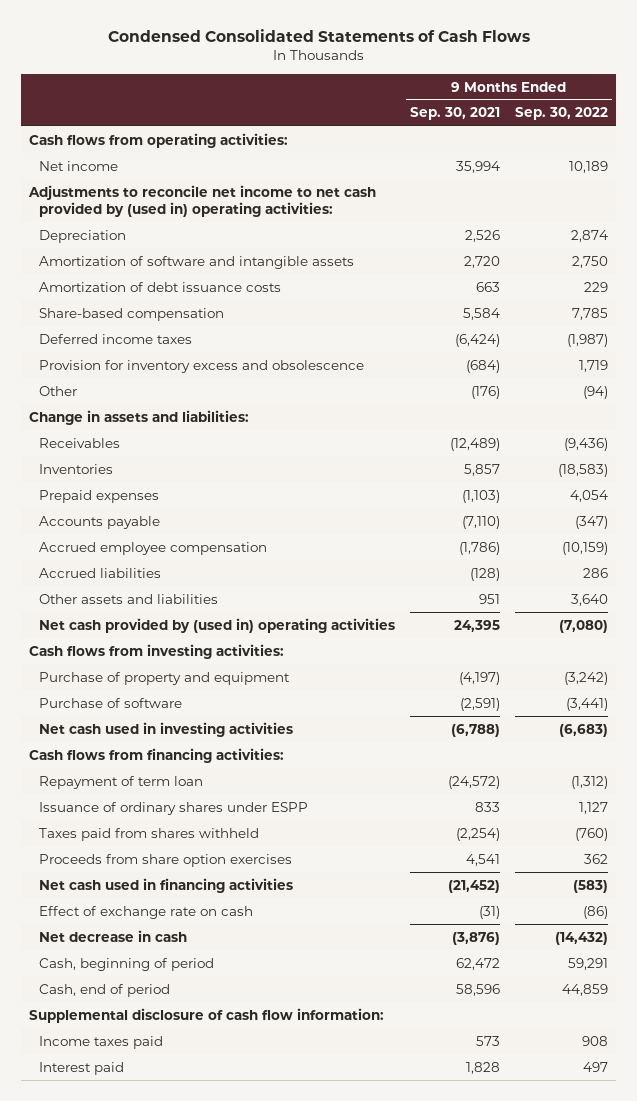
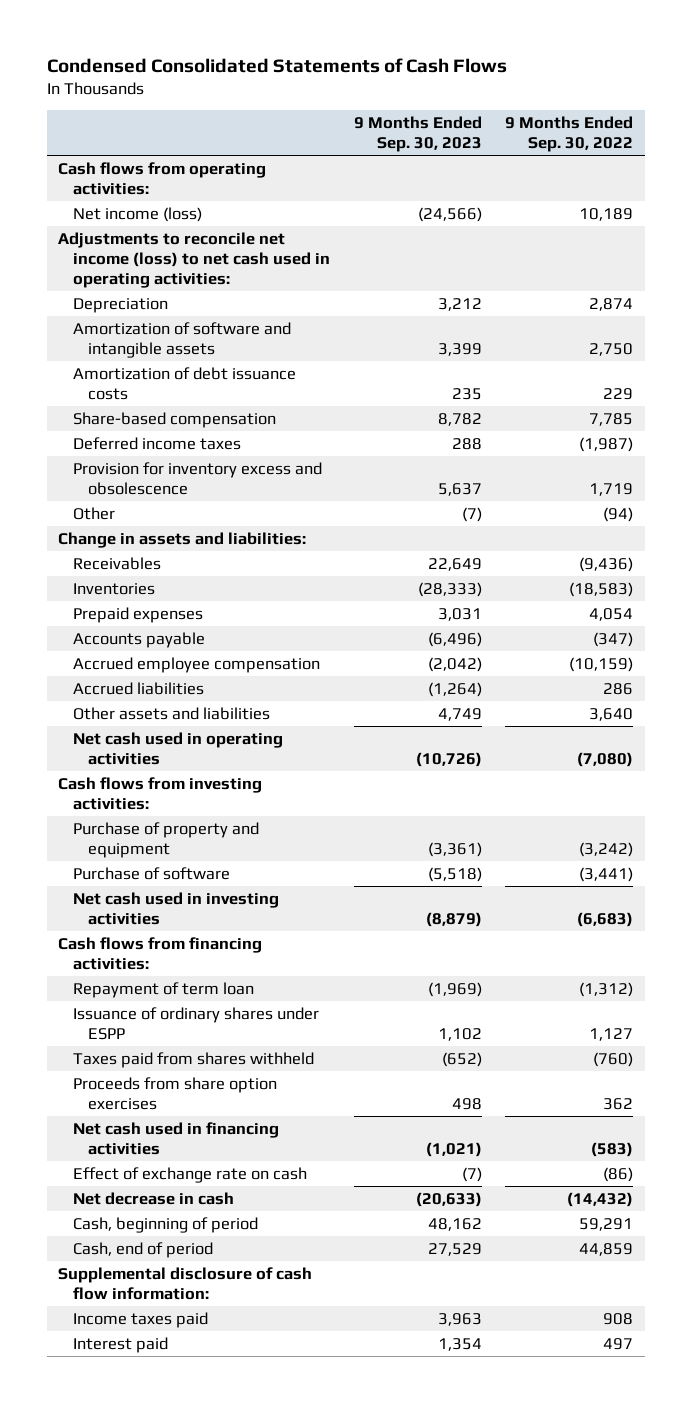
- | 9 Months Ended Sep. 30, 2021 | 9 Months Ended Sep. 30, 2022
+ | 9 Months Ended Sep. 30, 2023 | 9 Months Ended Sep. 30, 2022
- Net income | 35,994 | 10,189
- Adjustments to reconcile net income to net cash provided by (used in) operating activities:
+ Net income (loss) | (24,566) | 10,189
+ Adjustments to reconcile net income (loss) to net cash used in operating activities:
- Net cash provided by (used in) operating activities | 24,395 | (7,080)
+ Net cash used in operating activities | (10,726) | (7,080)

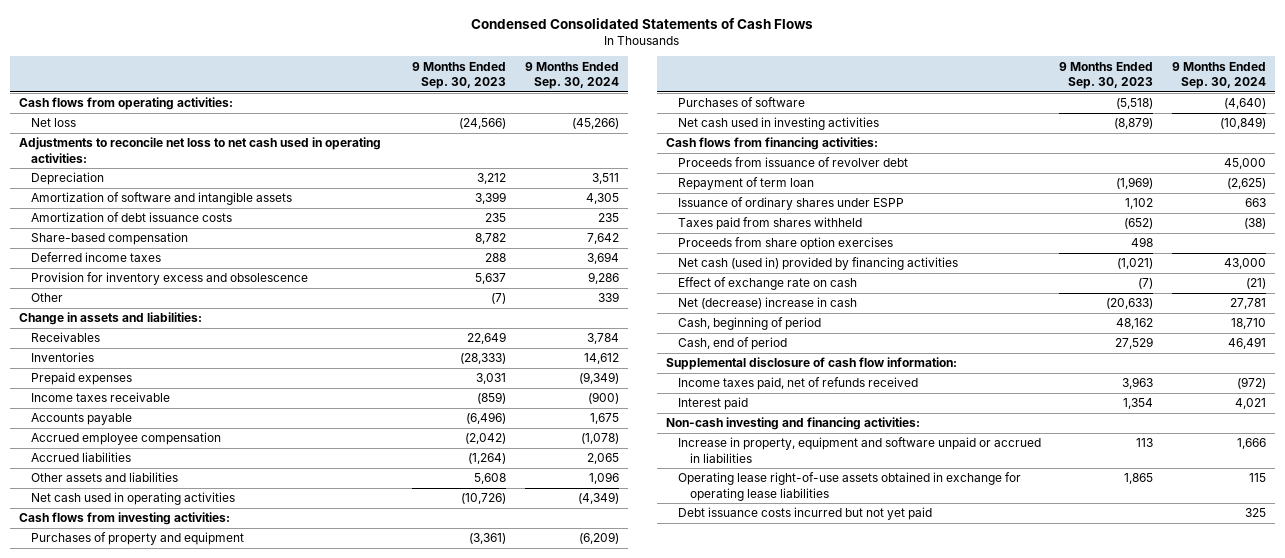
- | 9 Months Ended Sep. 30, 2023 | 9 Months Ended Sep. 30, 2022
+ | 9 Months Ended Sep. 30, 2023 | 9 Months Ended Sep. 30, 2024
- Net income (loss) | (24,566) | 10,189
- Adjustments to reconcile net income (loss) to net cash used in operating activities:
+ Net loss | (24,566) | (45,266)
+ Adjustments to reconcile net loss to net cash used in operating activities:
+ Income taxes receivable | (859) | (900)
- Other assets and liabilities | 4,749 | 3,640
+ Other assets and liabilities | 5,608 | 1,096
- Purchase of property and equipment | (3,361) | (3,242)
- Purchase of software | (5,518) | (3,441)
+ Purchases of property and equipment | (3,361) | (6,209)
+ Purchases of software | (5,518) | (4,640)
+ Proceeds from issuance of revolver debt | | 45,000
- Net cash used in financing activities | (1,021) | (583)
+ Net cash (used in) provided by financing activities | (1,021) | 43,000
- Net decrease in cash | (20,633) | (14,432)
+ Net (decrease) increase in cash | (20,633) | 27,781
- Income taxes paid | 3,963 | 908
+ Income taxes paid, net of refunds received | 3,963 | (972)
+ Non-cash investing and financing activities:
+ Increase in property, equipment and software unpaid or accrued in liabilities | 113 | 1,666
+ Operating lease right-of-use assets obtained in exchange for operating lease liabilities | 1,865 | 115
+ Debt issuance costs incurred but not yet paid | | 325

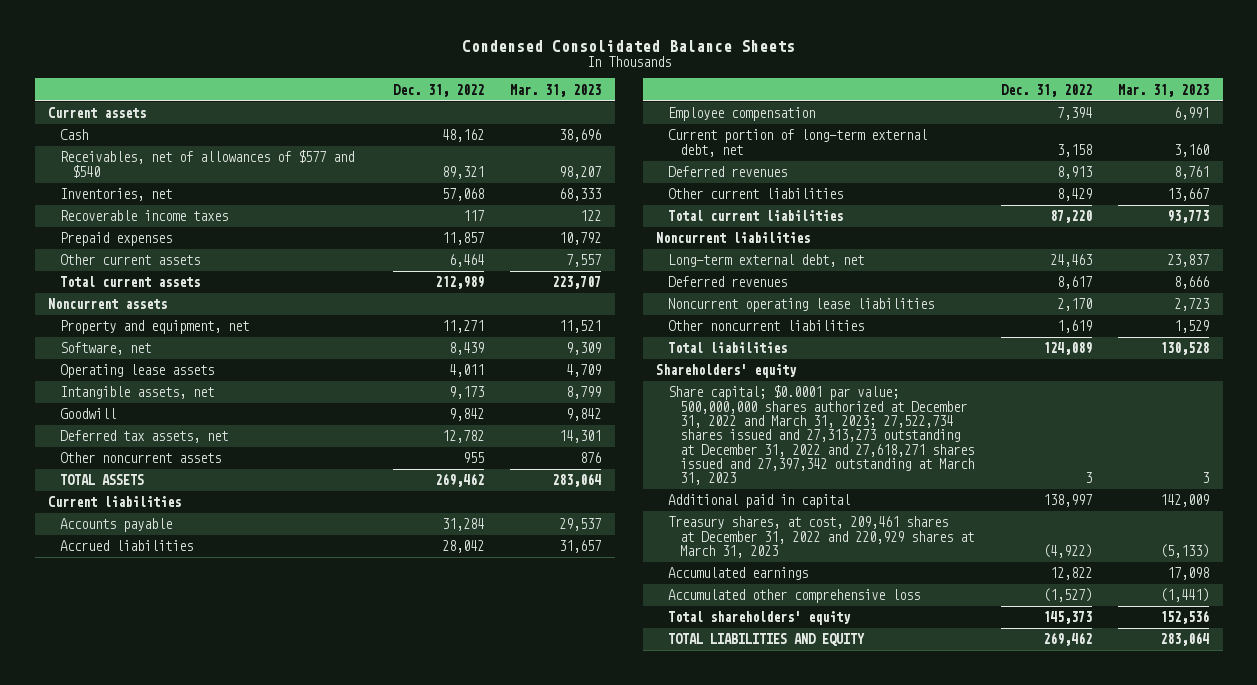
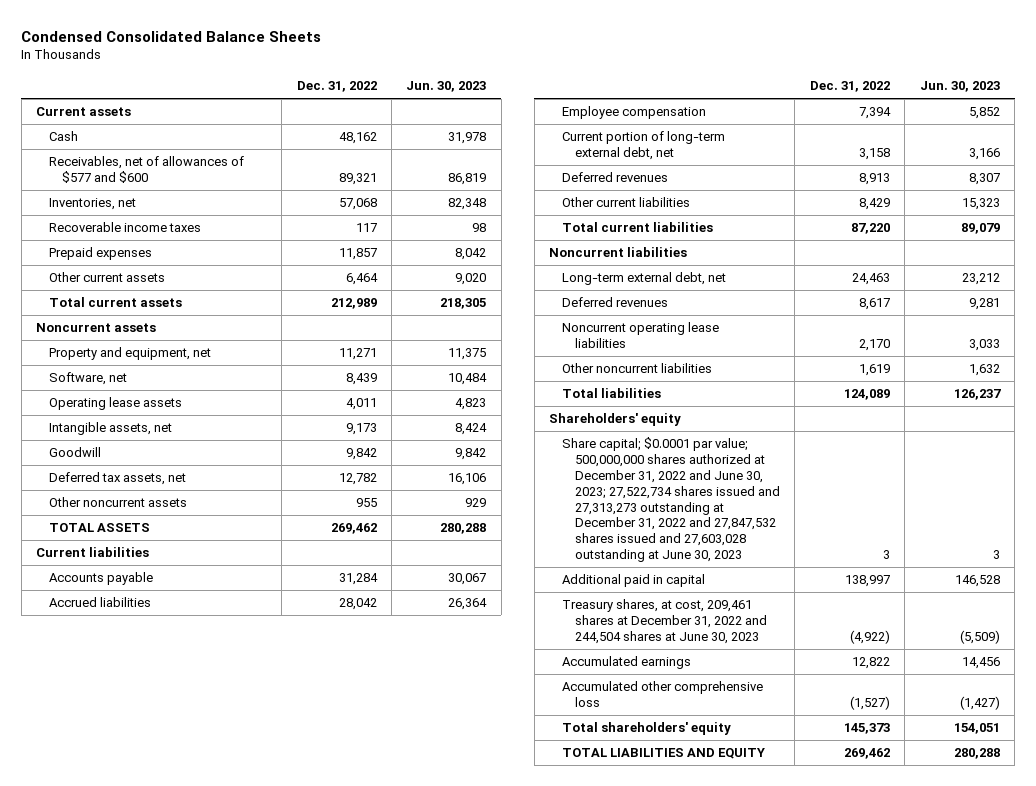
- | Dec. 31, 2022 | Mar. 31, 2023
+ | Dec. 31, 2022 | Jun. 30, 2023
- Receivables, net of allowances of $577 and $540 | 89,321 | 98,207
+ Receivables, net of allowances of $577 and $600 | 89,321 | 86,819
- Share capital; $0.0001 par value; 500,000,000 shares authorized at December 31, 2022 and March 31, 2023; 27,522,734 shares issued and 27,313,273 outstanding at December 31, 2022 and 27,618,271 shares issued and 27,397,342 outstanding at March 31, 2023 | 3 | 3
+ Share capital; $0.0001 par value; 500,000,000 shares authorized at December 31, 2022 and June 30, 2023; 27,522,734 shares issued and 27,313,273 outstanding at December 31, 2022 and 27,847,532 shares issued and 27,603,028 outstanding at June 30, 2023 | 3 | 3
- Treasury shares, at cost, 209,461 shares at December 31, 2022 and 220,929 shares at March 31, 2023 | (4,922) | (5,133)
+ Treasury shares, at cost, 209,461 shares at December 31, 2022 and 244,504 shares at June 30, 2023 | (4,922) | (5,509)

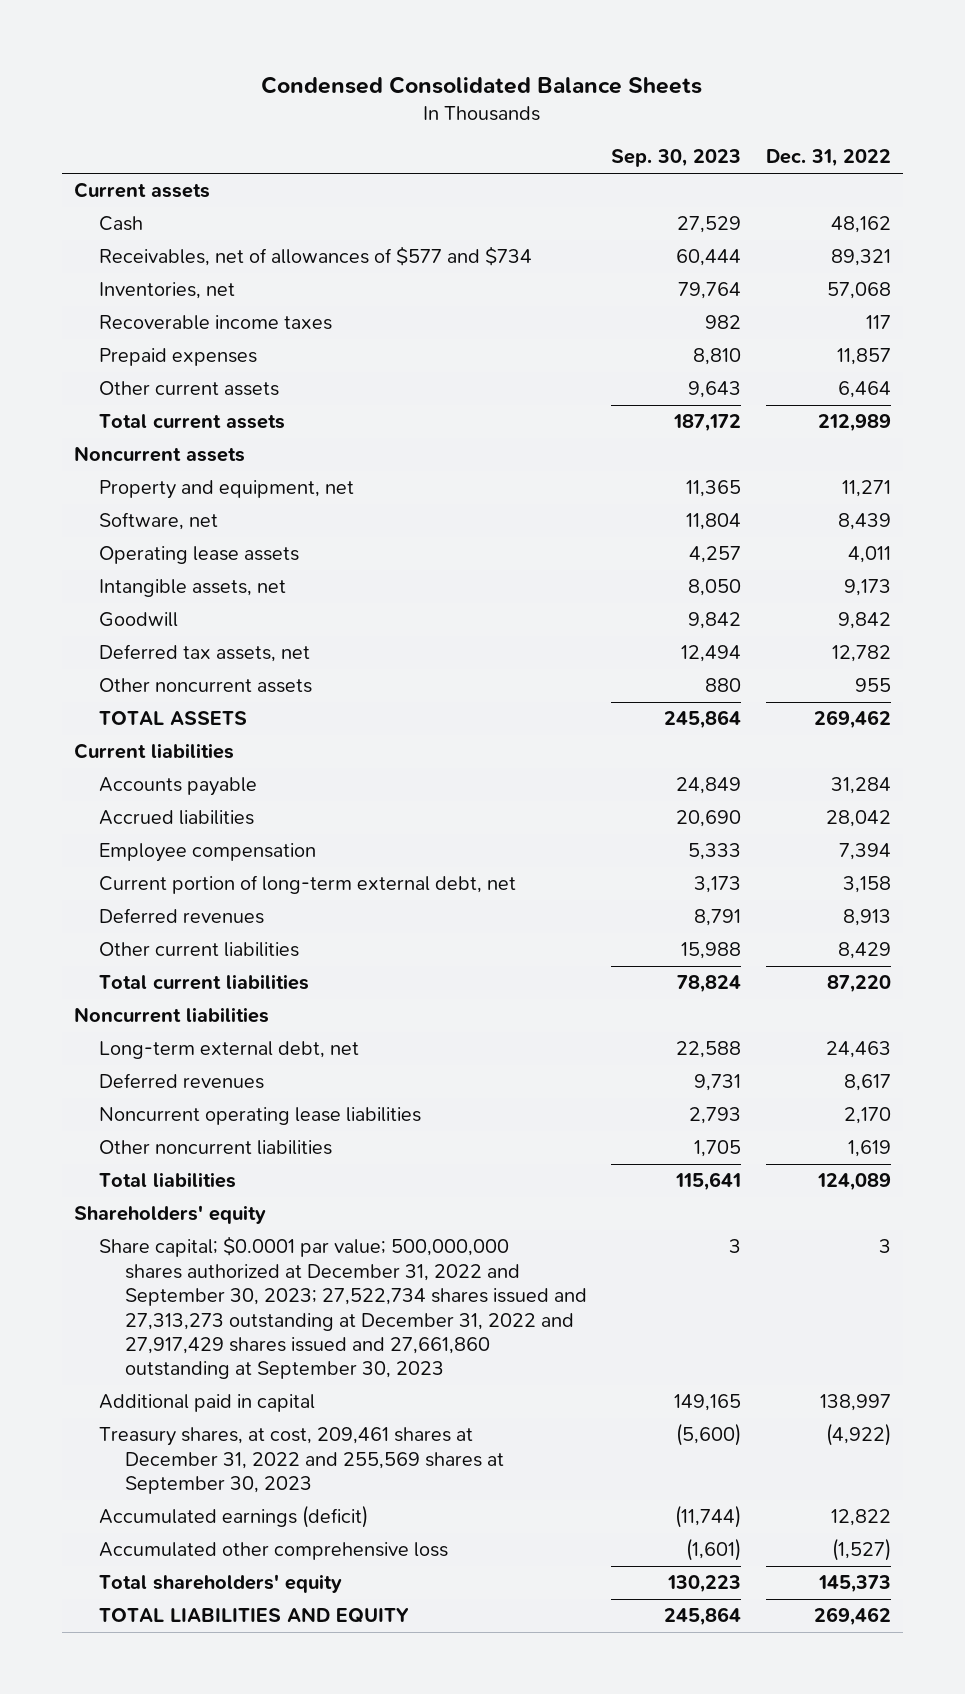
- | Dec. 31, 2022 | Jun. 30, 2023
+ | Sep. 30, 2023 | Dec. 31, 2022
- Receivables, net of allowances of $577 and $600 | 89,321 | 86,819
+ Receivables, net of allowances of $577 and $734 | 60,444 | 89,321
- Share capital; $0.0001 par value; 500,000,000 shares authorized at December 31, 2022 and June 30, 2023; 27,522,734 shares issued and 27,313,273 outstanding at December 31, 2022 and 27,847,532 shares issued and 27,603,028 outstanding at June 30, 2023 | 3 | 3
+ Share capital; $0.0001 par value; 500,000,000 shares authorized at December 31, 2022 and September 30, 2023; 27,522,734 shares issued and 27,313,273 outstanding at December 31, 2022 and 27,917,429 shares issued and 27,661,860 outstanding at September 30, 2023 | 3 | 3
- Treasury shares, at cost, 209,461 shares at December 31, 2022 and 244,504 shares at June 30, 2023 | (4,922) | (5,509)
- Accumulated earnings | 12,822 | 14,456
+ Treasury shares, at cost, 209,461 shares at December 31, 2022 and 255,569 shares at September 30, 2023 | (5,600) | (4,922)
+ Accumulated earnings (deficit) | (11,744) | 12,822

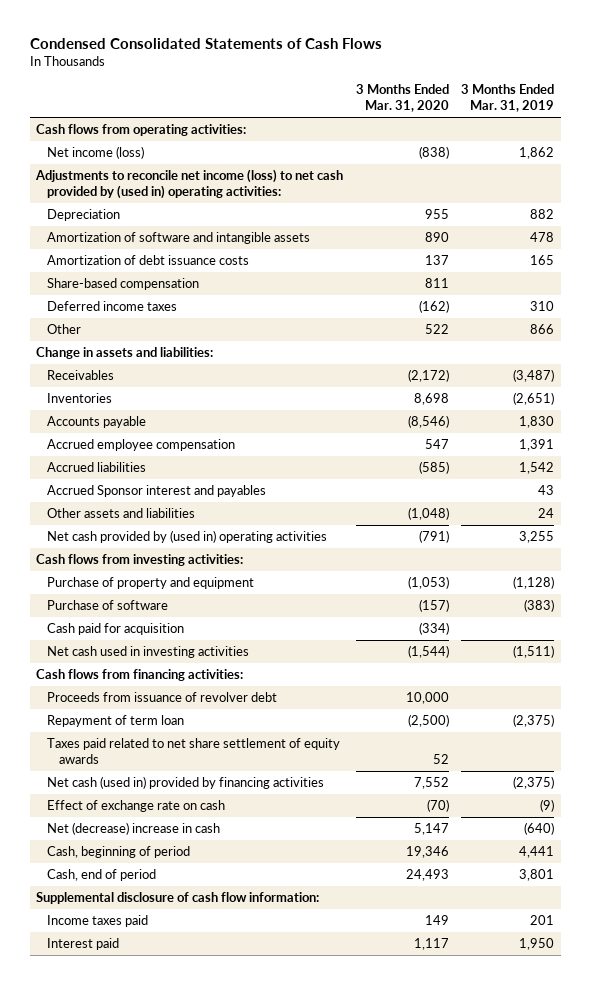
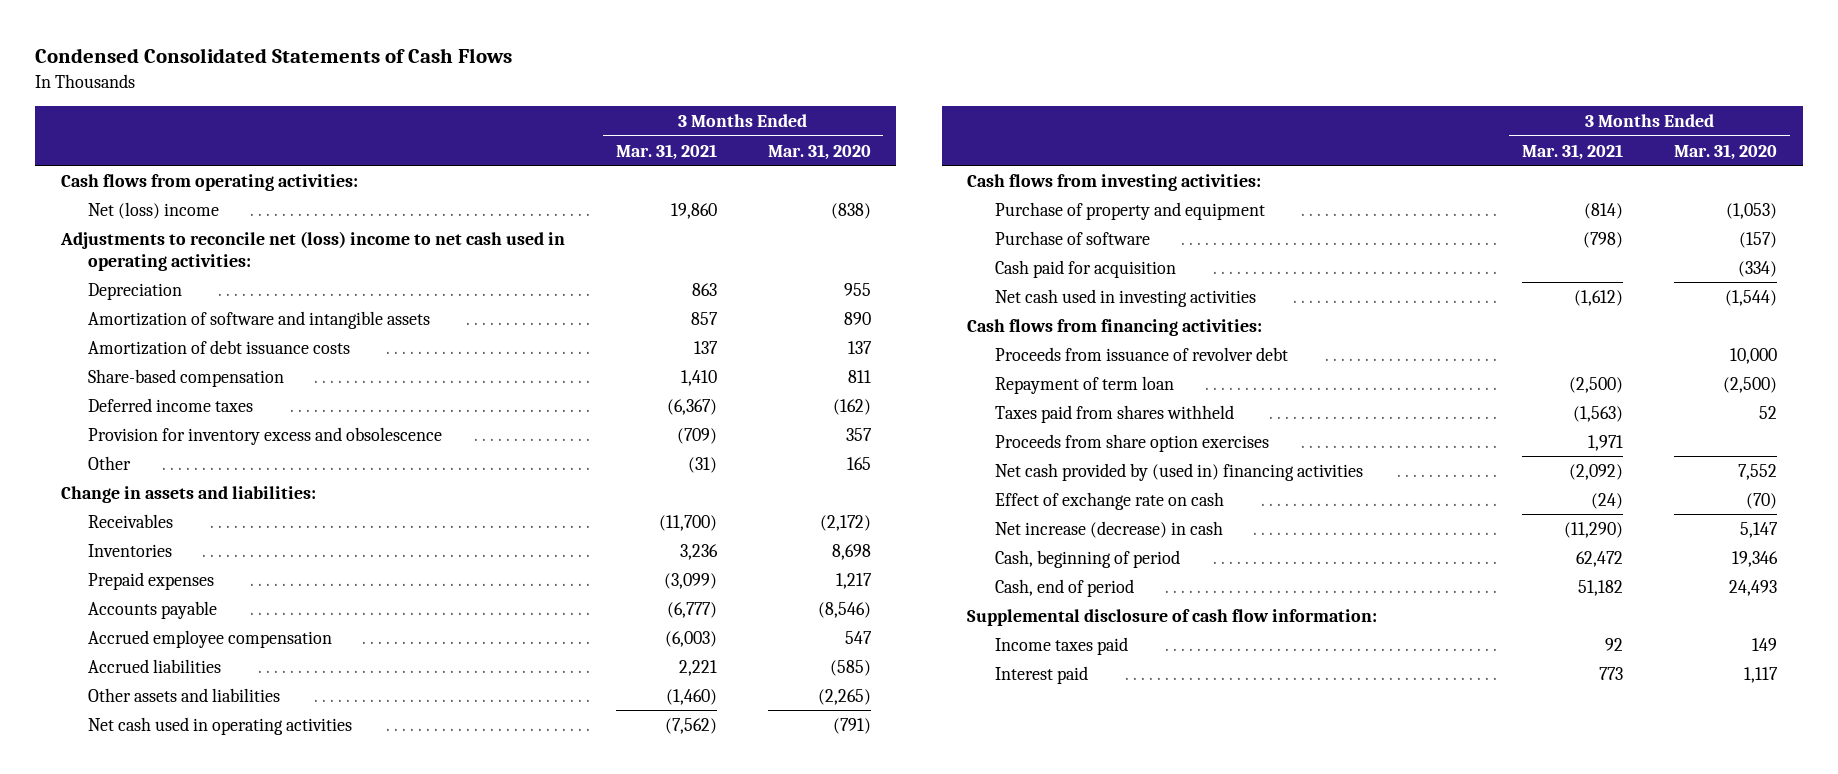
- | 3 Months Ended Mar. 31, 2020 | 3 Months Ended Mar. 31, 2019
+ | 3 Months Ended Mar. 31, 2021 | 3 Months Ended Mar. 31, 2020
- Net income (loss) | (838) | 1,862
- Adjustments to reconcile net income (loss) to net cash provided by (used in) operating activities:
+ Net (loss) income | 19,860 | (838)
+ Adjustments to reconcile net (loss) income to net cash used in operating activities:
- Other | 522 | 866
+ Provision for inventory excess and obsolescence | (709) | 357
+ Other | (31) | 165
+ Prepaid expenses | (3,099) | 1,217
- Accrued Sponsor interest and payables | | 43
- Other assets and liabilities | (1,048) | 24
- Net cash provided by (used in) operating activities | (791) | 3,255
+ Other assets and liabilities | (1,460) | (2,265)
+ Net cash used in operating activities | (7,562) | (791)
- Taxes paid related to net share settlement of equity awards | 52 |
- Net cash (used in) provided by financing activities | 7,552 | (2,375)
+ Taxes paid from shares withheld | (1,563) | 52
+ Proceeds from share option exercises | 1,971 |
+ Net cash provided by (used in) financing activities | (2,092) | 7,552
- Net (decrease) increase in cash | 5,147 | (640)
+ Net increase (decrease) in cash | (11,290) | 5,147

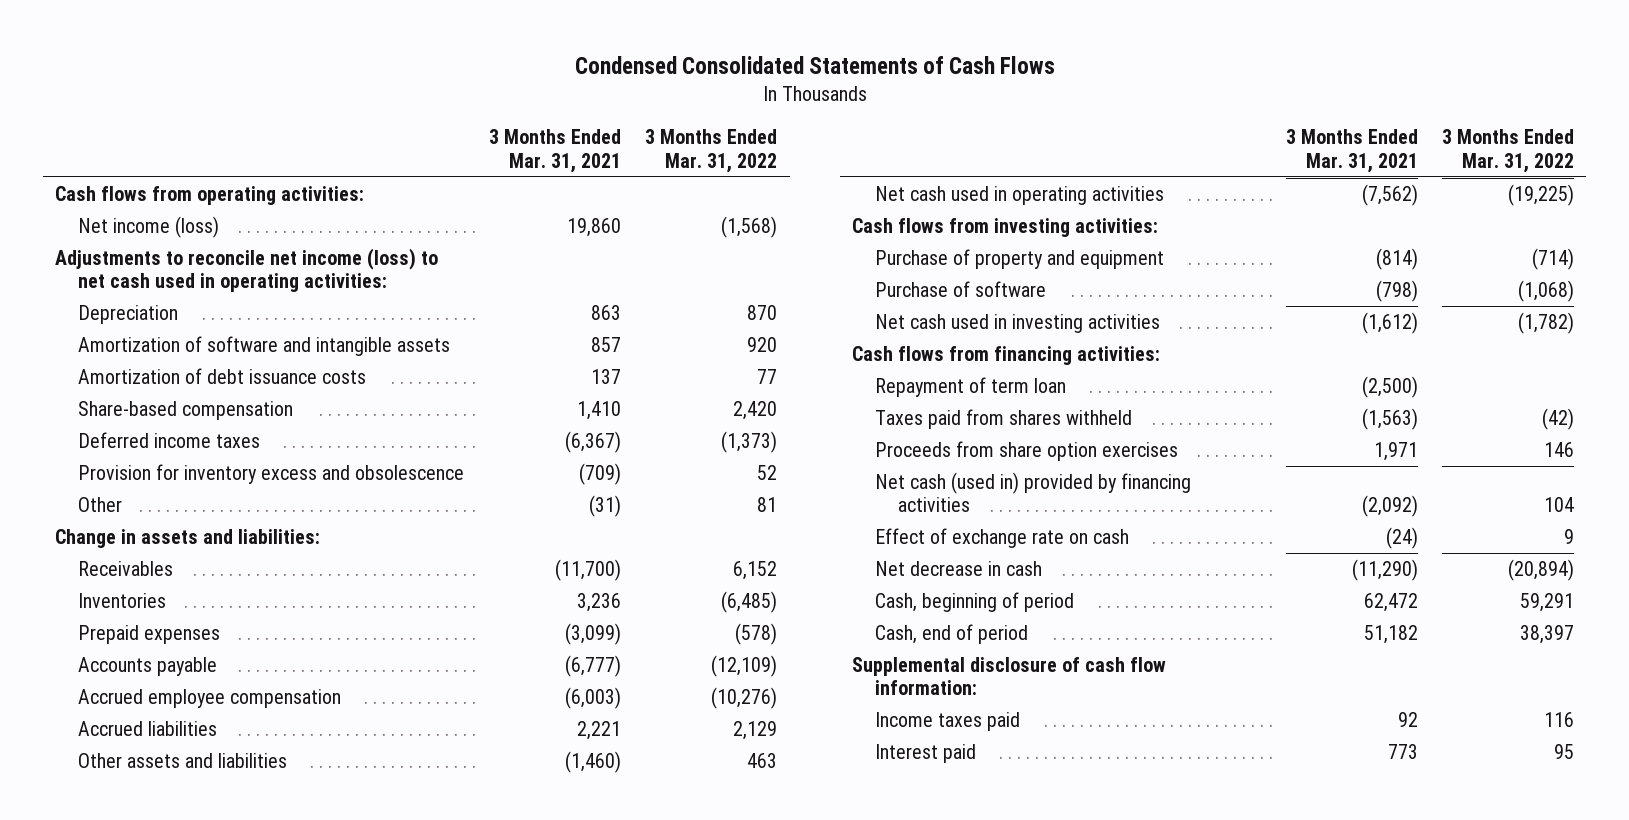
- | 3 Months Ended Mar. 31, 2021 | 3 Months Ended Mar. 31, 2020
+ | 3 Months Ended Mar. 31, 2021 | 3 Months Ended Mar. 31, 2022
- Net (loss) income | 19,860 | (838)
- Adjustments to reconcile net (loss) income to net cash used in operating activities:
+ Net income (loss) | 19,860 | (1,568)
+ Adjustments to reconcile net income (loss) to net cash used in operating activities:
- Cash paid for acquisition | | (334)
- Proceeds from issuance of revolver debt | | 10,000
- Net cash provided by (used in) financing activities | (2,092) | 7,552
+ Net cash (used in) provided by financing activities | (2,092) | 104
- Net increase (decrease) in cash | (11,290) | 5,147
+ Net decrease in cash | (11,290) | (20,894)

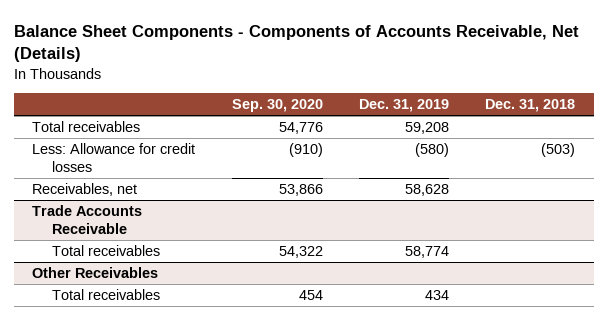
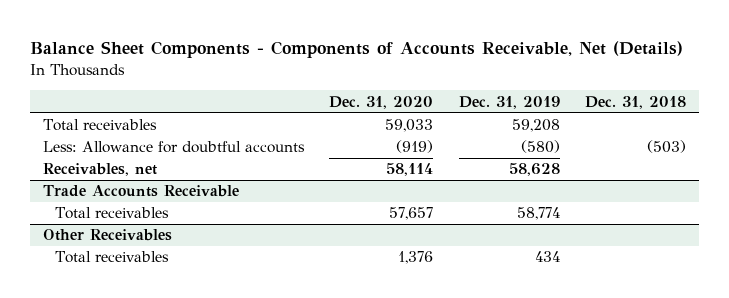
- | Sep. 30, 2020 | Dec. 31, 2019 | Dec. 31, 2018
+ | Dec. 31, 2020 | Dec. 31, 2019 | Dec. 31, 2018
- Less: Allowance for credit losses | (910) | (580) | (503)
+ Less: Allowance for doubtful accounts | (919) | (580) | (503)

